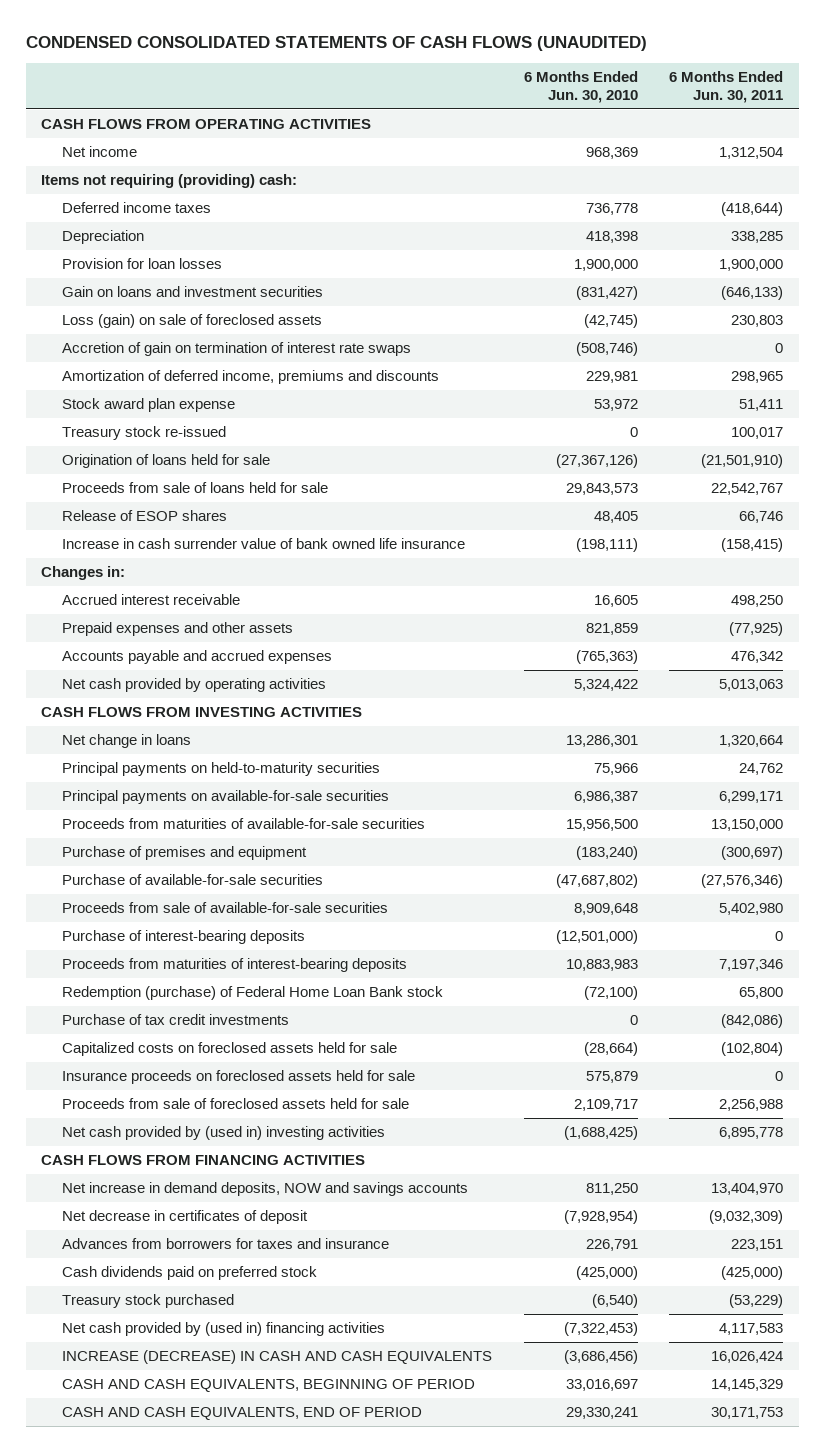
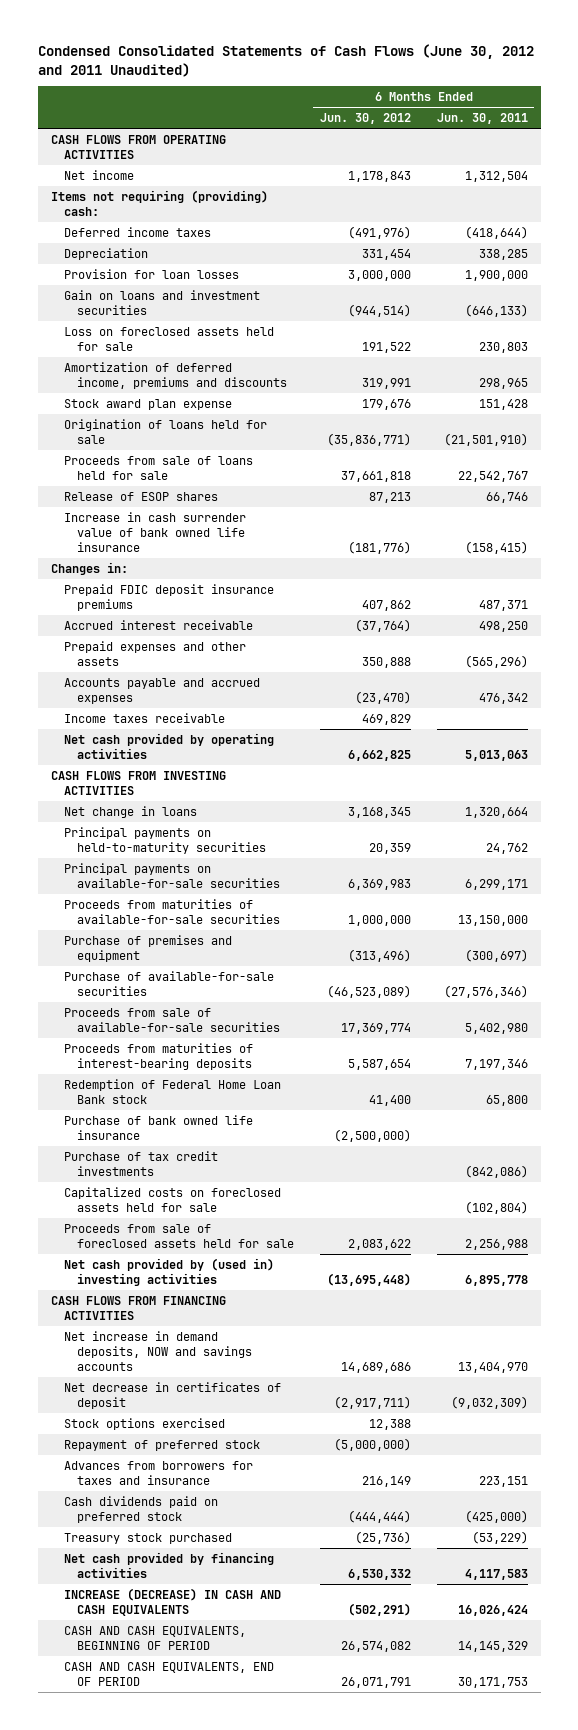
- CONDENSED CONSOLIDATED STATEMENTS OF CASH FLOWS (UNAUDITED)
+ Condensed Consolidated Statements of Cash Flows (June 30, 2012 and 2011 Unaudited)
- | 6 Months Ended Jun. 30, 2010 | 6 Months Ended Jun. 30, 2011
+ | 6 Months Ended Jun. 30, 2012 | 6 Months Ended Jun. 30, 2011
- Loss (gain) on sale of foreclosed assets | (42,745) | 230,803
- Accretion of gain on termination of interest rate swaps | (508,746) | 0
+ Loss on foreclosed assets held for sale | 191,522 | 230,803
- Stock award plan expense | 53,972 | 51,411
- Treasury stock re-issued | 0 | 100,017
+ Stock award plan expense | 179,676 | 151,428
+ Prepaid FDIC deposit insurance premiums | 407,862 | 487,371
- Prepaid expenses and other assets | 821,859 | (77,925)
+ Prepaid expenses and other assets | 350,888 | (565,296)
+ Income taxes receivable | 469,829 |
- Purchase of interest-bearing deposits | (12,501,000) | 0
- Redemption (purchase) of Federal Home Loan Bank stock | (72,100) | 65,800
+ Redemption of Federal Home Loan Bank stock | 41,400 | 65,800
+ Purchase of bank owned life insurance | (2,500,000) |
- Insurance proceeds on foreclosed assets held for sale | 575,879 | 0
+ Stock options exercised | 12,388 |
+ Repayment of preferred stock | (5,000,000) |
- Net cash provided by (used in) financing activities | (7,322,453) | 4,117,583
+ Net cash provided by financing activities | 6,530,332 | 4,117,583

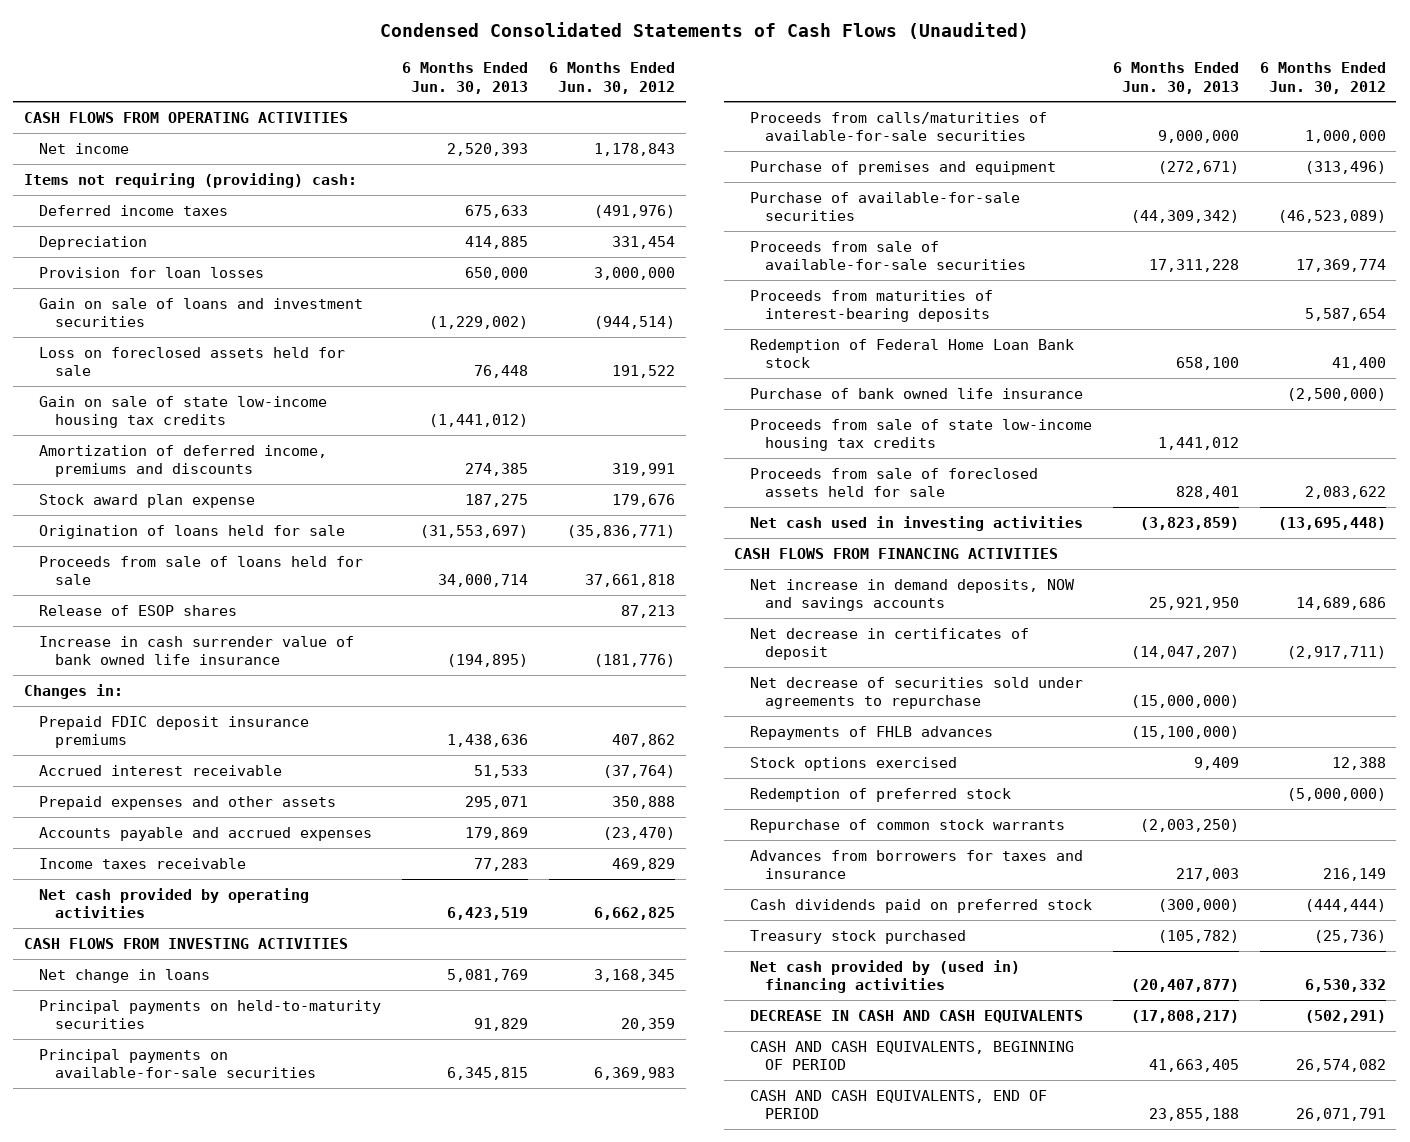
- Condensed Consolidated Statements of Cash Flows (June 30, 2012 and 2011 Unaudited)
+ Condensed Consolidated Statements of Cash Flows (Unaudited)
- | 6 Months Ended Jun. 30, 2012 | 6 Months Ended Jun. 30, 2011
+ | 6 Months Ended Jun. 30, 2013 | 6 Months Ended Jun. 30, 2012
- Gain on loans and investment securities | (944,514) | (646,133)
+ Gain on sale of loans and investment securities | (1,229,002) | (944,514)
+ Gain on sale of state low-income housing tax credits | (1,441,012) |
- Proceeds from maturities of available-for-sale securities | 1,000,000 | 13,150,000
+ Proceeds from calls/maturities of available-for-sale securities | 9,000,000 | 1,000,000
- Purchase of tax credit investments | | (842,086)
- Capitalized costs on foreclosed assets held for sale | | (102,804)
+ Proceeds from sale of state low-income housing tax credits | 1,441,012 |
- Net cash provided by (used in) investing activities | (13,695,448) | 6,895,778
+ Net cash used in investing activities | (3,823,859) | (13,695,448)
+ Net decrease of securities sold under agreements to repurchase | (15,000,000) |
+ Repayments of FHLB advances | (15,100,000) |
- Repayment of preferred stock | (5,000,000) |
+ Redemption of preferred stock | | (5,000,000)
+ Repurchase of common stock warrants | (2,003,250) |
- Net cash provided by financing activities | 6,530,332 | 4,117,583
- INCREASE (DECREASE) IN CASH AND CASH EQUIVALENTS | (502,291) | 16,026,424
+ Net cash provided by (used in) financing activities | (20,407,877) | 6,530,332
+ DECREASE IN CASH AND CASH EQUIVALENTS | (17,808,217) | (502,291)

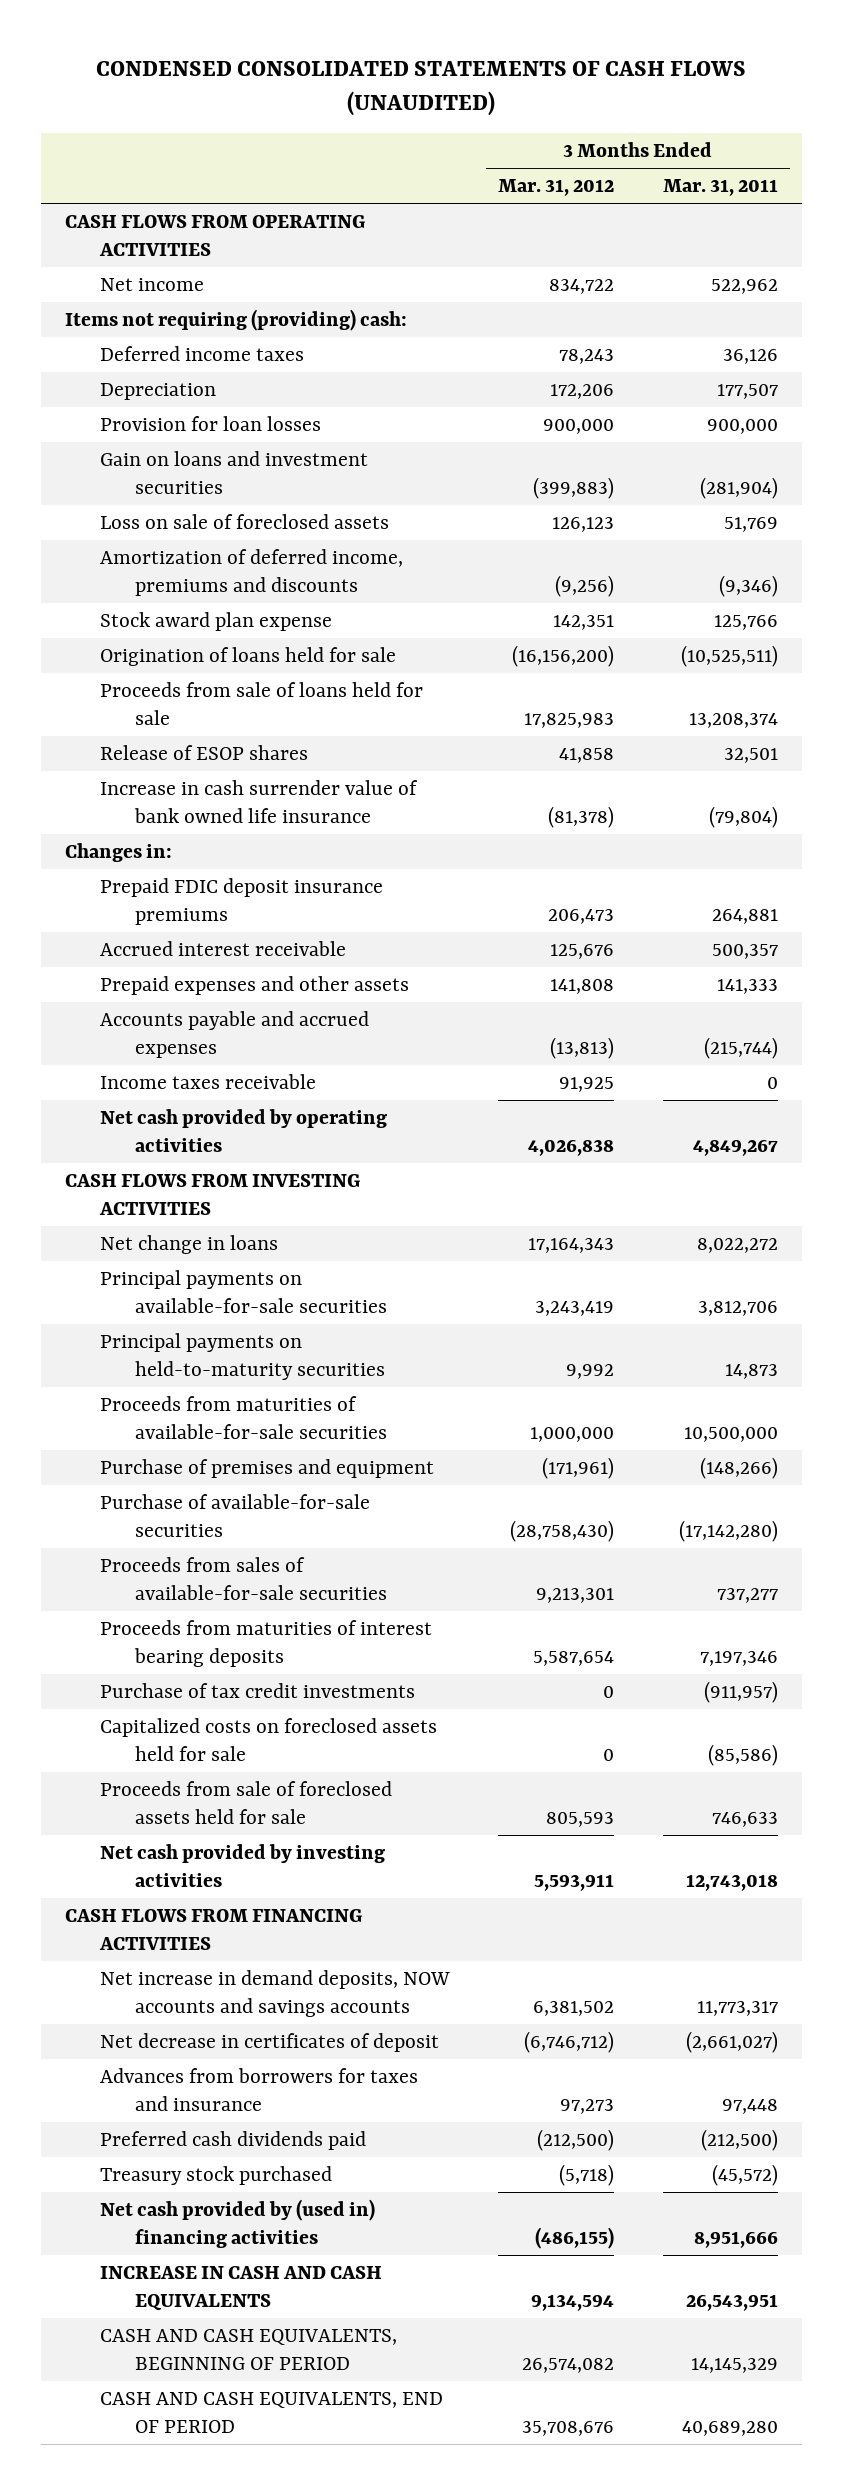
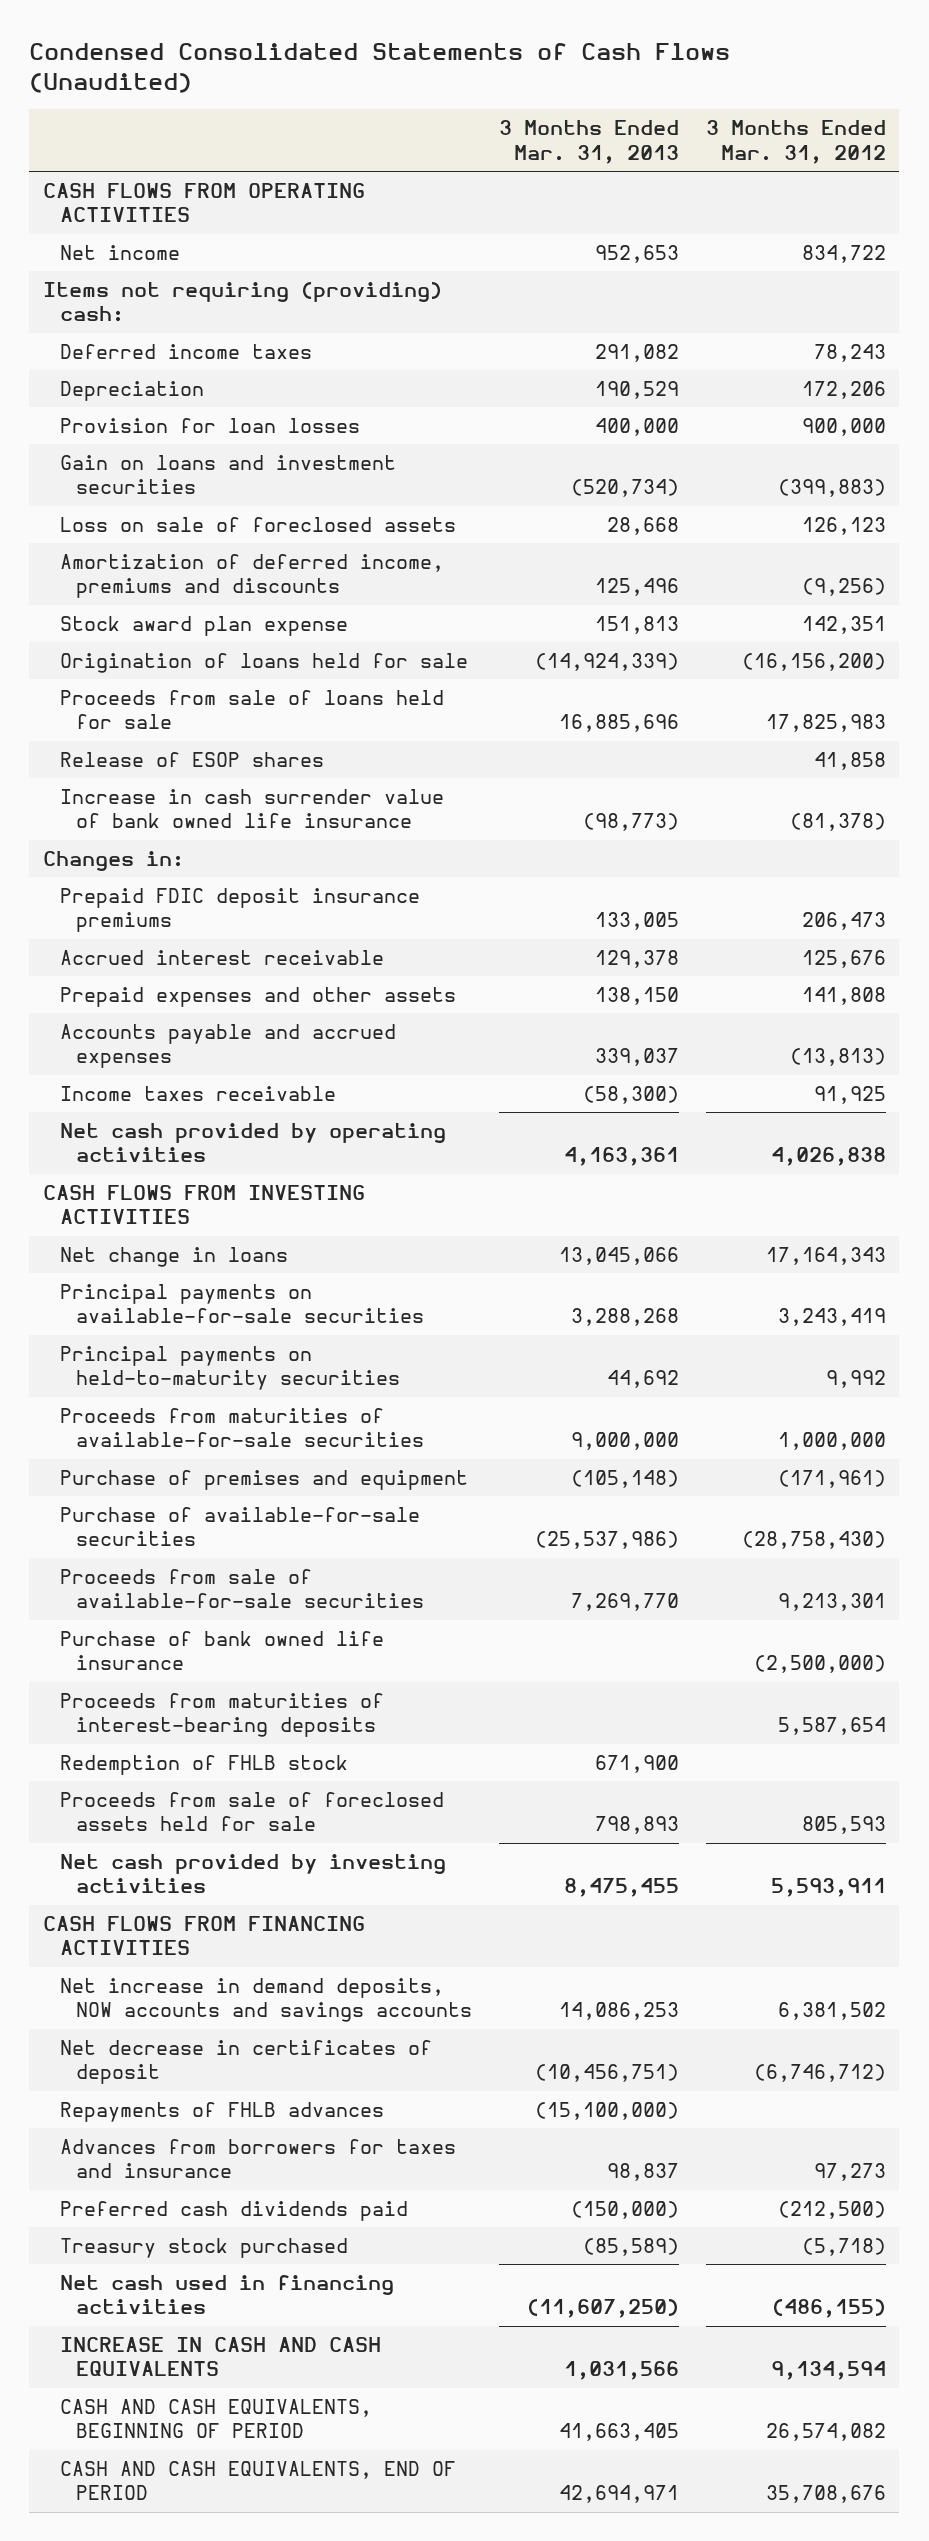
- CONDENSED CONSOLIDATED STATEMENTS OF CASH FLOWS (UNAUDITED)
+ Condensed Consolidated Statements of Cash Flows (Unaudited)
- | 3 Months Ended Mar. 31, 2012 | 3 Months Ended Mar. 31, 2011
+ | 3 Months Ended Mar. 31, 2013 | 3 Months Ended Mar. 31, 2012
- Proceeds from sales of available-for-sale securities | 9,213,301 | 737,277
- Proceeds from maturities of interest bearing deposits | 5,587,654 | 7,197,346
- Purchase of tax credit investments | 0 | (911,957)
- Capitalized costs on foreclosed assets held for sale | 0 | (85,586)
+ Proceeds from sale of available-for-sale securities | 7,269,770 | 9,213,301
+ Purchase of bank owned life insurance | | (2,500,000)
+ Proceeds from maturities of interest-bearing deposits | | 5,587,654
+ Redemption of FHLB stock | 671,900 |
+ Repayments of FHLB advances | (15,100,000) |
- Net cash provided by (used in) financing activities | (486,155) | 8,951,666
+ Net cash used in financing activities | (11,607,250) | (486,155)

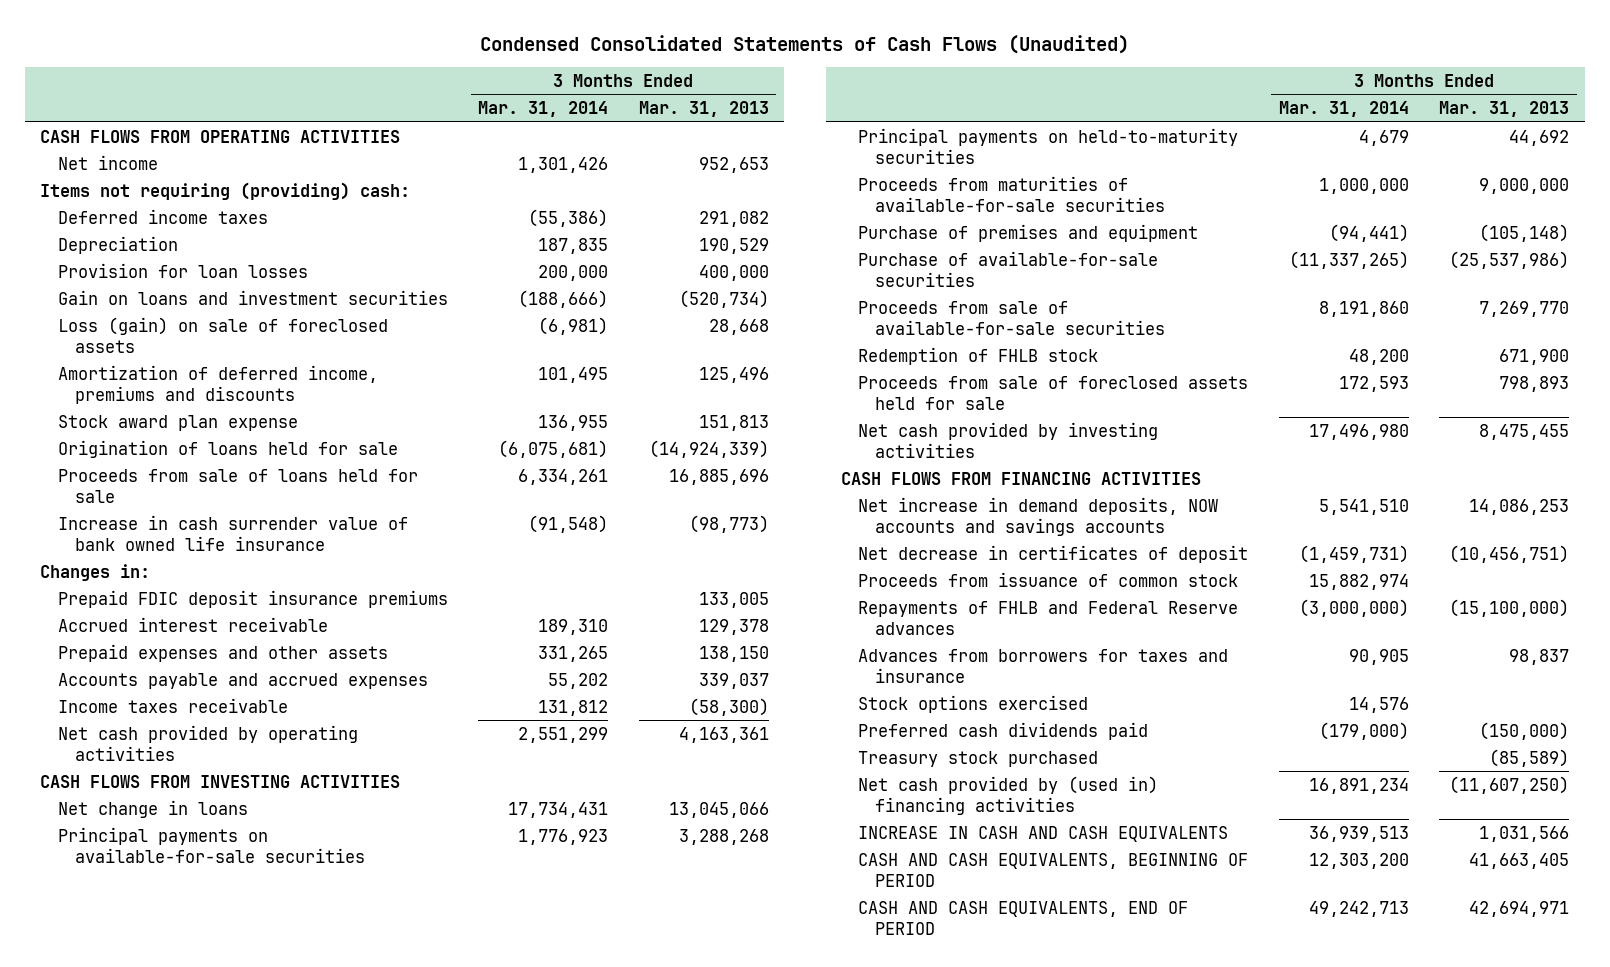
- | 3 Months Ended Mar. 31, 2013 | 3 Months Ended Mar. 31, 2012
+ | 3 Months Ended Mar. 31, 2014 | 3 Months Ended Mar. 31, 2013
- Loss on sale of foreclosed assets | 28,668 | 126,123
+ Loss (gain) on sale of foreclosed assets | (6,981) | 28,668
- Release of ESOP shares | | 41,858
- Purchase of bank owned life insurance | | (2,500,000)
- Proceeds from maturities of interest-bearing deposits | | 5,587,654
- Repayments of FHLB advances | (15,100,000) |
+ Proceeds from issuance of common stock | 15,882,974 |
+ Repayments of FHLB and Federal Reserve advances | (3,000,000) | (15,100,000)
+ Stock options exercised | 14,576 |
- Net cash used in financing activities | (11,607,250) | (486,155)
+ Net cash provided by (used in) financing activities | 16,891,234 | (11,607,250)

